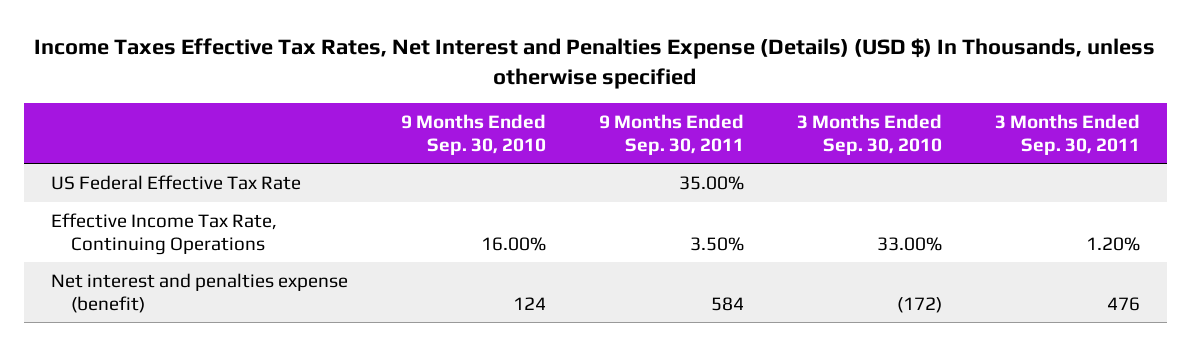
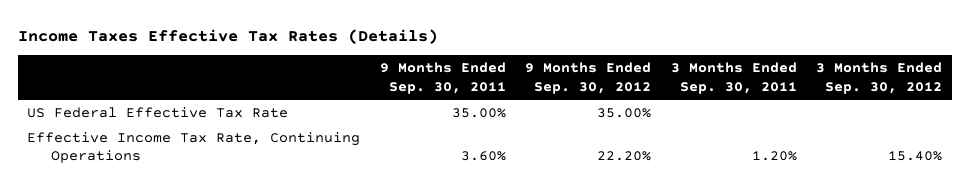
- Income Taxes Effective Tax Rates, Net Interest and Penalties Expense (Details) (USD $) In Thousands, unless otherwise specified
+ Income Taxes Effective Tax Rates (Details)
- | 9 Months Ended Sep. 30, 2010 | 9 Months Ended Sep. 30, 2011 | 3 Months Ended Sep. 30, 2010 | 3 Months Ended Sep. 30, 2011
+ | 9 Months Ended Sep. 30, 2011 | 9 Months Ended Sep. 30, 2012 | 3 Months Ended Sep. 30, 2011 | 3 Months Ended Sep. 30, 2012
- Effective Income Tax Rate, Continuing Operations | 16.00% | 3.50% | 33.00% | 1.20%
- Net interest and penalties expense (benefit) | 124 | 584 | (172) | 476
+ Effective Income Tax Rate, Continuing Operations | 3.60% | 22.20% | 1.20% | 15.40%

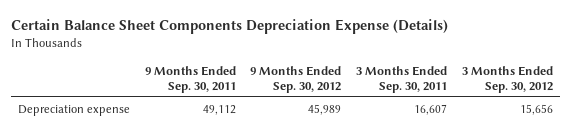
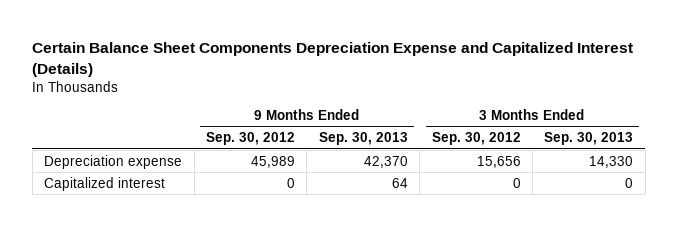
- Certain Balance Sheet Components Depreciation Expense (Details)
+ Certain Balance Sheet Components Depreciation Expense and Capitalized Interest (Details)
- | 9 Months Ended Sep. 30, 2011 | 9 Months Ended Sep. 30, 2012 | 3 Months Ended Sep. 30, 2011 | 3 Months Ended Sep. 30, 2012
+ | 9 Months Ended Sep. 30, 2012 | 9 Months Ended Sep. 30, 2013 | 3 Months Ended Sep. 30, 2012 | 3 Months Ended Sep. 30, 2013
+ Capitalized interest | 0 | 64 | 0 | 0

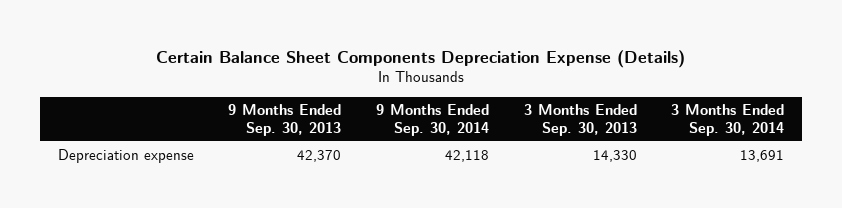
- Certain Balance Sheet Components Depreciation Expense and Capitalized Interest (Details)
+ Certain Balance Sheet Components Depreciation Expense (Details)
- | 9 Months Ended Sep. 30, 2012 | 9 Months Ended Sep. 30, 2013 | 3 Months Ended Sep. 30, 2012 | 3 Months Ended Sep. 30, 2013
+ | 9 Months Ended Sep. 30, 2013 | 9 Months Ended Sep. 30, 2014 | 3 Months Ended Sep. 30, 2013 | 3 Months Ended Sep. 30, 2014
- Capitalized interest | 0 | 64 | 0 | 0

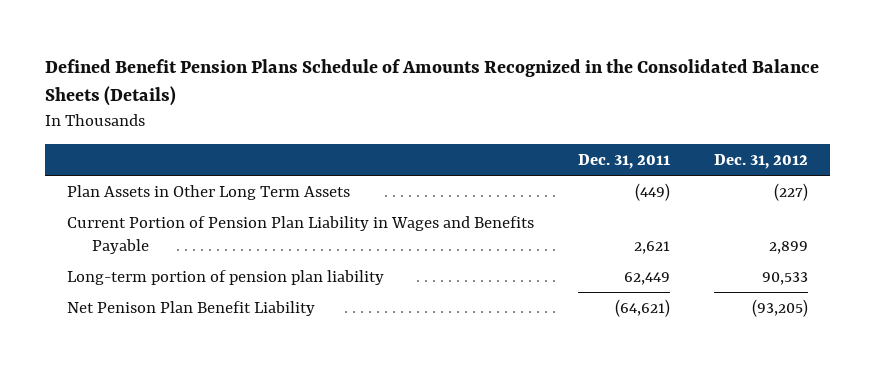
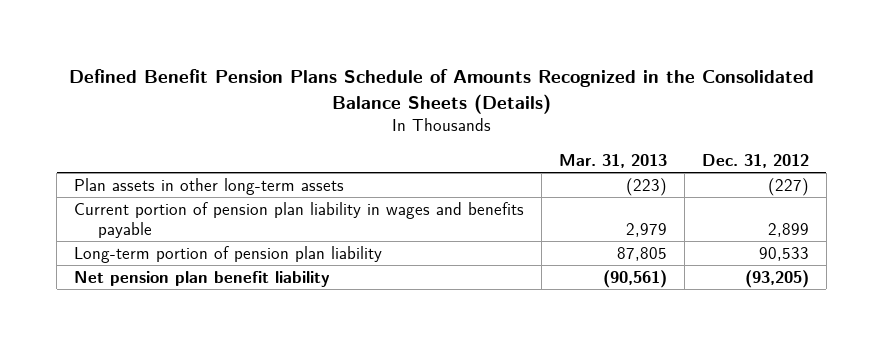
- | Dec. 31, 2011 | Dec. 31, 2012
+ | Mar. 31, 2013 | Dec. 31, 2012
- Plan Assets in Other Long Term Assets | (449) | (227)
- Current Portion of Pension Plan Liability in Wages and Benefits Payable | 2,621 | 2,899
+ Plan assets in other long-term assets | (223) | (227)
+ Current portion of pension plan liability in wages and benefits payable | 2,979 | 2,899
- Net Penison Plan Benefit Liability | (64,621) | (93,205)
+ Net pension plan benefit liability | (90,561) | (93,205)

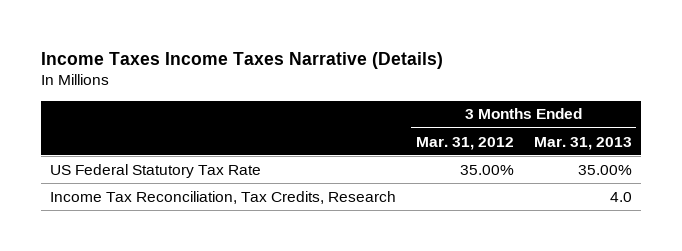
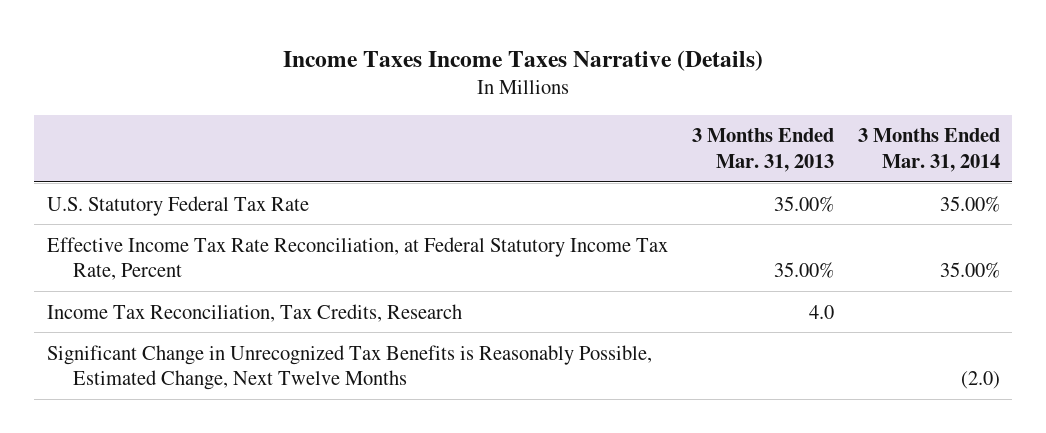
- | 3 Months Ended Mar. 31, 2012 | 3 Months Ended Mar. 31, 2013
+ | 3 Months Ended Mar. 31, 2013 | 3 Months Ended Mar. 31, 2014
- US Federal Statutory Tax Rate | 35.00% | 35.00%
+ U.S. Statutory Federal Tax Rate | 35.00% | 35.00%
+ Effective Income Tax Rate Reconciliation, at Federal Statutory Income Tax Rate, Percent | 35.00% | 35.00%
+ Significant Change in Unrecognized Tax Benefits is Reasonably Possible, Estimated Change, Next Twelve Months | | (2.0)

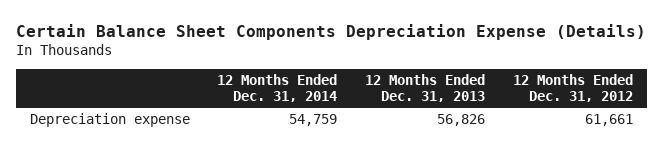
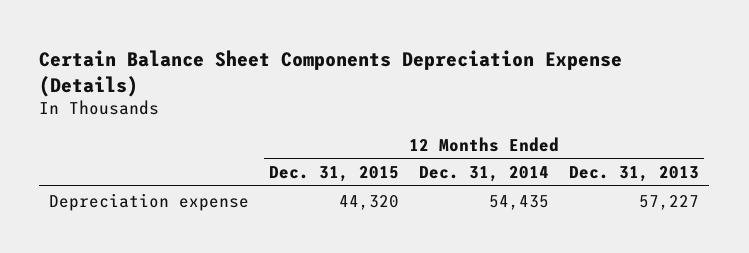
- | 12 Months Ended Dec. 31, 2014 | 12 Months Ended Dec. 31, 2013 | 12 Months Ended Dec. 31, 2012
+ | 12 Months Ended Dec. 31, 2015 | 12 Months Ended Dec. 31, 2014 | 12 Months Ended Dec. 31, 2013
- Depreciation expense | 54,759 | 56,826 | 61,661
+ Depreciation expense | 44,320 | 54,435 | 57,227

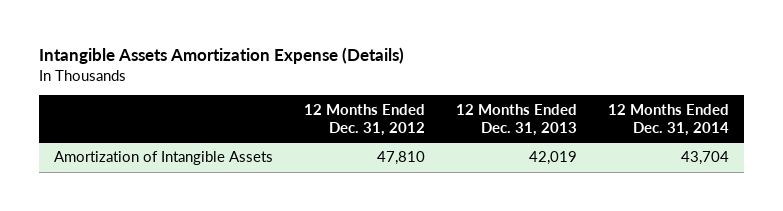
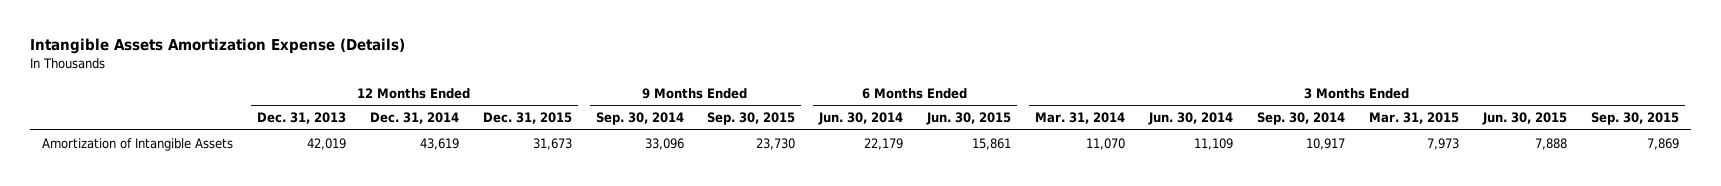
- | 12 Months Ended Dec. 31, 2012 | 12 Months Ended Dec. 31, 2013 | 12 Months Ended Dec. 31, 2014
+ | 12 Months Ended Dec. 31, 2013 | 12 Months Ended Dec. 31, 2014 | 12 Months Ended Dec. 31, 2015 | 9 Months Ended Sep. 30, 2014 | 9 Months Ended Sep. 30, 2015 | 6 Months Ended Jun. 30, 2014 | 6 Months Ended Jun. 30, 2015 | 3 Months Ended Mar. 31, 2014 | 3 Months Ended Jun. 30, 2014 | 3 Months Ended Sep. 30, 2014 | 3 Months Ended Mar. 31, 2015 | 3 Months Ended Jun. 30, 2015 | 3 Months Ended Sep. 30, 2015
- Amortization of Intangible Assets | 47,810 | 42,019 | 43,704
+ Amortization of Intangible Assets | 42,019 | 43,619 | 31,673 | 33,096 | 23,730 | 22,179 | 15,861 | 11,070 | 11,109 | 10,917 | 7,973 | 7,888 | 7,869

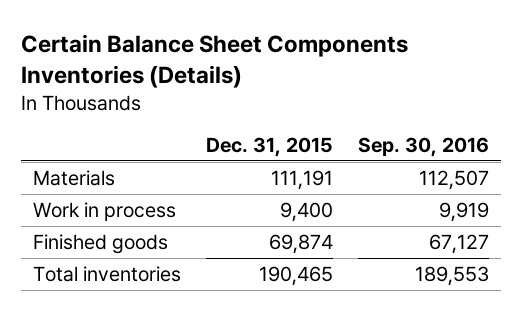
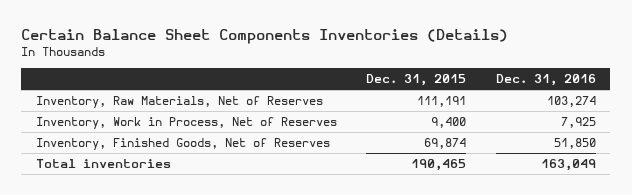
- | Dec. 31, 2015 | Sep. 30, 2016
+ | Dec. 31, 2015 | Dec. 31, 2016
- Materials | 111,191 | 112,507
- Work in process | 9,400 | 9,919
- Finished goods | 69,874 | 67,127
+ Inventory, Raw Materials, Net of Reserves | 111,191 | 103,274
+ Inventory, Work in Process, Net of Reserves | 9,400 | 7,925
+ Inventory, Finished Goods, Net of Reserves | 69,874 | 51,850

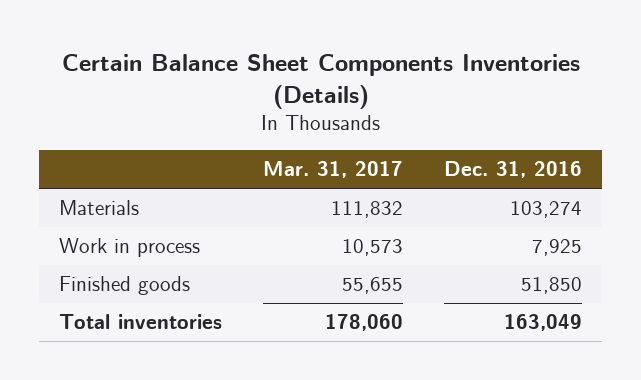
- | Dec. 31, 2015 | Dec. 31, 2016
+ | Mar. 31, 2017 | Dec. 31, 2016
- Inventory, Raw Materials, Net of Reserves | 111,191 | 103,274
- Inventory, Work in Process, Net of Reserves | 9,400 | 7,925
- Inventory, Finished Goods, Net of Reserves | 69,874 | 51,850
+ Materials | 111,832 | 103,274
+ Work in process | 10,573 | 7,925
+ Finished goods | 55,655 | 51,850

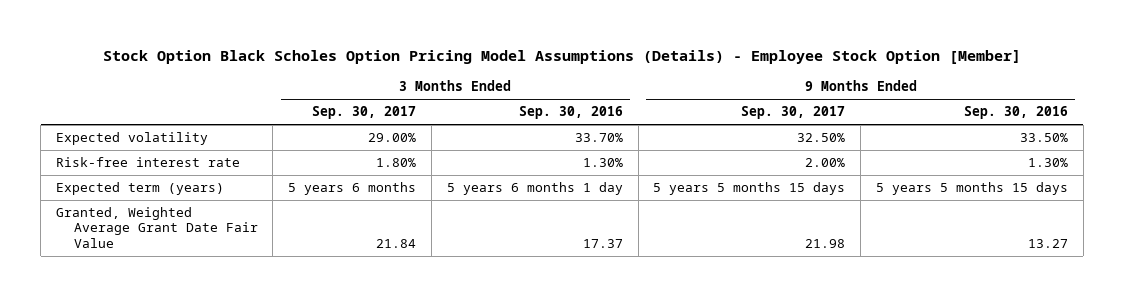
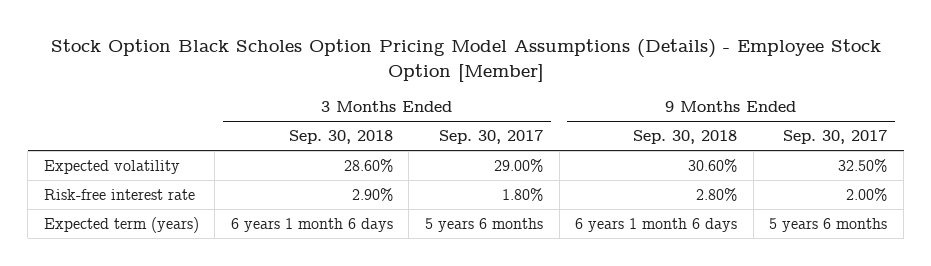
- | 3 Months Ended Sep. 30, 2017 | 3 Months Ended Sep. 30, 2016 | 9 Months Ended Sep. 30, 2017 | 9 Months Ended Sep. 30, 2016
+ | 3 Months Ended Sep. 30, 2018 | 3 Months Ended Sep. 30, 2017 | 9 Months Ended Sep. 30, 2018 | 9 Months Ended Sep. 30, 2017
- Expected term (years) | 5 years 6 months | 5 years 6 months 1 day | 5 years 5 months 15 days | 5 years 5 months 15 days
- Granted, Weighted Average Grant Date Fair Value | 21.84 | 17.37 | 21.98 | 13.27
+ Expected term (years) | 6 years 1 month 6 days | 5 years 6 months | 6 years 1 month 6 days | 5 years 6 months

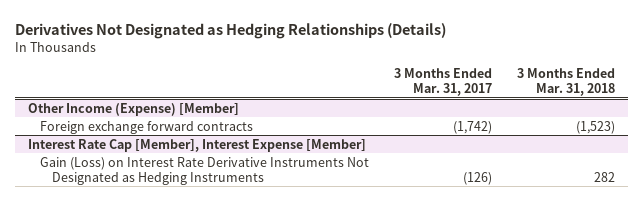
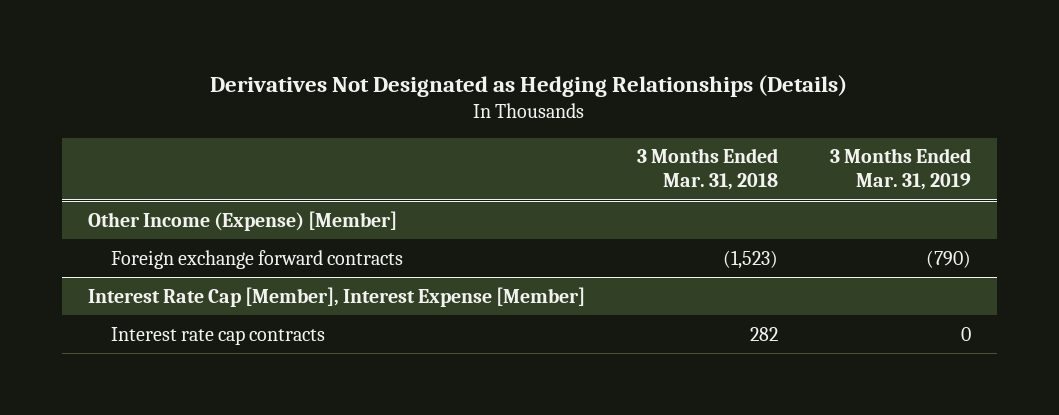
- | 3 Months Ended Mar. 31, 2017 | 3 Months Ended Mar. 31, 2018
+ | 3 Months Ended Mar. 31, 2018 | 3 Months Ended Mar. 31, 2019
@ Interest Rate Cap [Member], Interest Expense [Member]
- Gain (Loss) on Interest Rate Derivative Instruments Not Designated as Hedging Instruments | (126) | 282
+ Interest rate cap contracts | 282 | 0

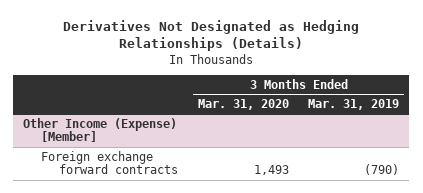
- | 3 Months Ended Mar. 31, 2018 | 3 Months Ended Mar. 31, 2019
+ | 3 Months Ended Mar. 31, 2020 | 3 Months Ended Mar. 31, 2019
- Interest Rate Cap [Member], Interest Expense [Member]
- Interest rate cap contracts | 282 | 0

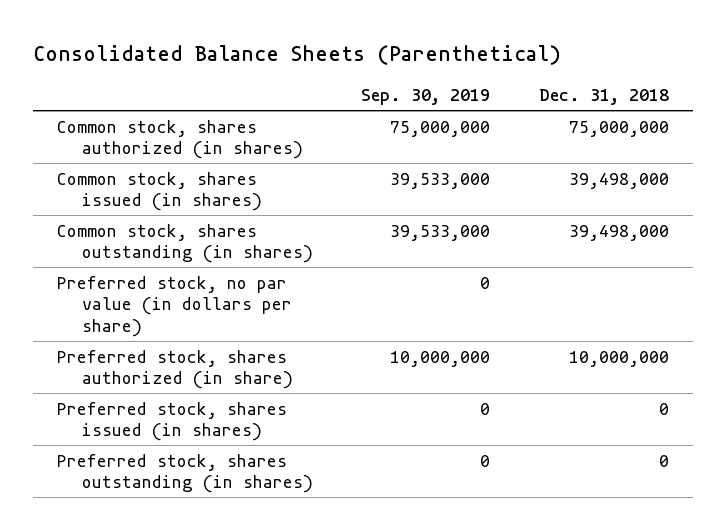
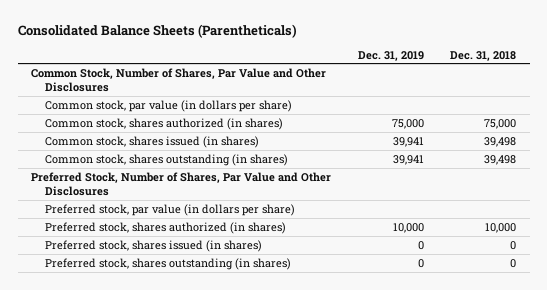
- Consolidated Balance Sheets (Parenthetical)
+ Consolidated Balance Sheets (Parentheticals)
- | Sep. 30, 2019 | Dec. 31, 2018
+ | Dec. 31, 2019 | Dec. 31, 2018
- Common stock, shares authorized (in shares) | 75,000,000 | 75,000,000
- Common stock, shares issued (in shares) | 39,533,000 | 39,498,000
- Common stock, shares outstanding (in shares) | 39,533,000 | 39,498,000
- Preferred stock, no par value (in dollars per share) | 0 |
- Preferred stock, shares authorized (in share) | 10,000,000 | 10,000,000
+ Common Stock, Number of Shares, Par Value and Other Disclosures
+ Common stock, par value (in dollars per share)
+ Common stock, shares authorized (in shares) | 75,000 | 75,000
+ Common stock, shares issued (in shares) | 39,941 | 39,498
+ Common stock, shares outstanding (in shares) | 39,941 | 39,498
+ Preferred Stock, Number of Shares, Par Value and Other Disclosures
+ Preferred stock, par value (in dollars per share)
+ Preferred stock, shares authorized (in shares) | 10,000 | 10,000

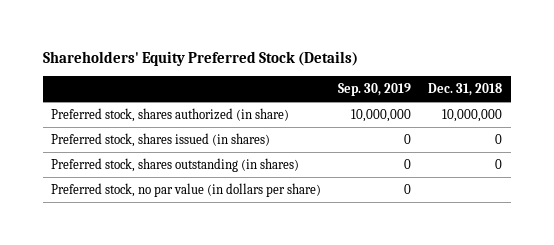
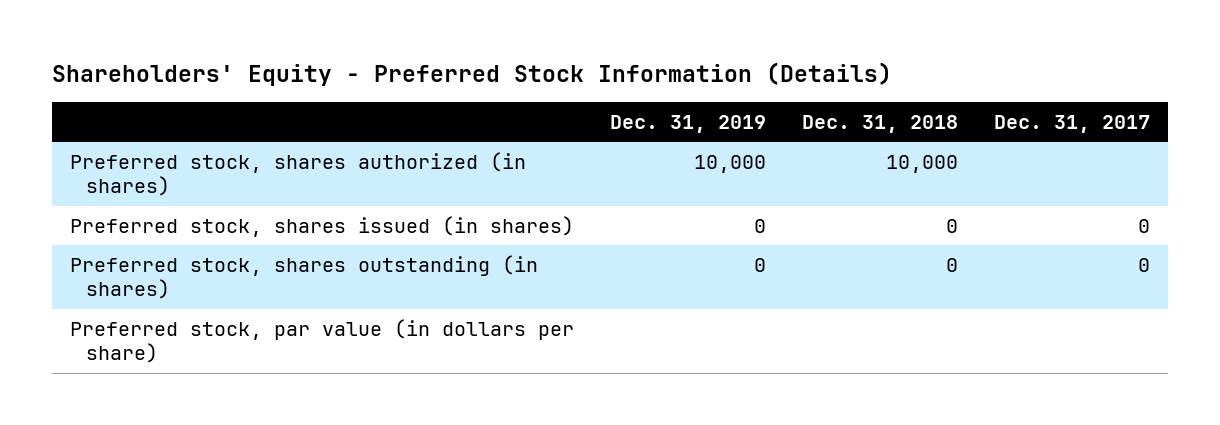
- Shareholders' Equity Preferred Stock (Details)
+ Shareholders' Equity - Preferred Stock Information (Details)
- | Sep. 30, 2019 | Dec. 31, 2018
+ | Dec. 31, 2019 | Dec. 31, 2018 | Dec. 31, 2017
- Preferred stock, shares authorized (in share) | 10,000,000 | 10,000,000
+ Preferred stock, shares authorized (in shares) | 10,000 | 10,000 |
- Preferred stock, no par value (in dollars per share) | 0 |
+ Preferred stock, par value (in dollars per share)

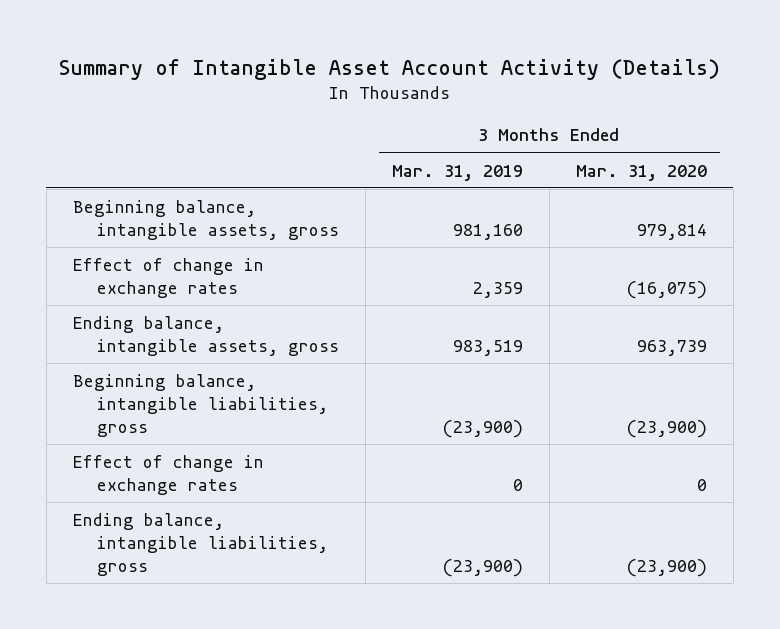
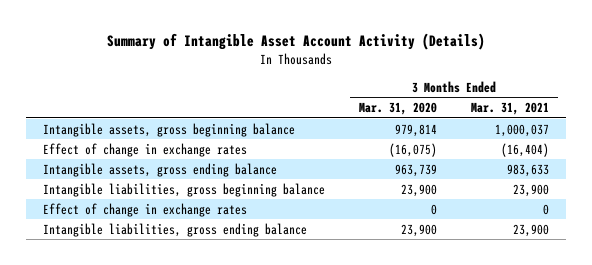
- | 3 Months Ended Mar. 31, 2019 | 3 Months Ended Mar. 31, 2020
+ | 3 Months Ended Mar. 31, 2020 | 3 Months Ended Mar. 31, 2021
- Beginning balance, intangible assets, gross | 981,160 | 979,814
+ Intangible assets, gross beginning balance | 979,814 | 1,000,037
- Ending balance, intangible assets, gross | 983,519 | 963,739
- Beginning balance, intangible liabilities, gross | (23,900) | (23,900)
+ Intangible assets, gross ending balance | 963,739 | 983,633
+ Intangible liabilities, gross beginning balance | 23,900 | 23,900
- Ending balance, intangible liabilities, gross | (23,900) | (23,900)
+ Intangible liabilities, gross ending balance | 23,900 | 23,900

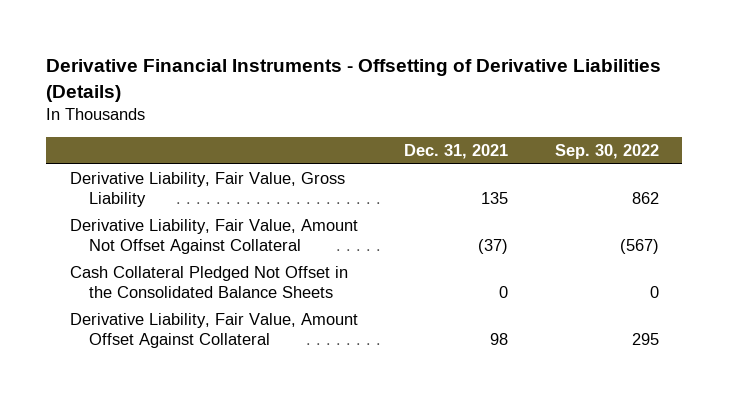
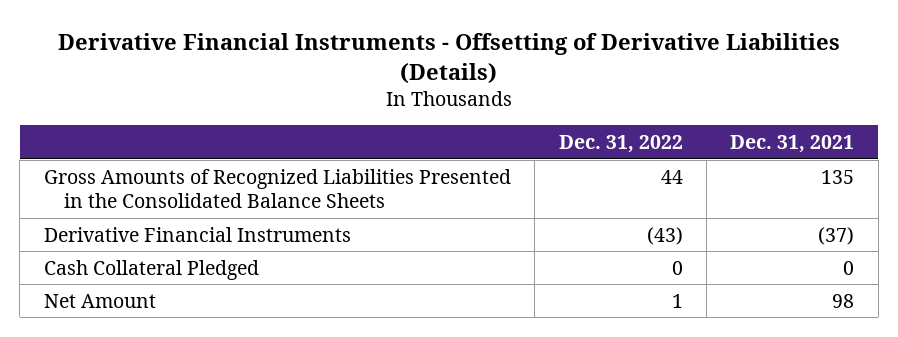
- | Dec. 31, 2021 | Sep. 30, 2022
+ | Dec. 31, 2022 | Dec. 31, 2021
- Derivative Liability, Fair Value, Gross Liability | 135 | 862
- Derivative Liability, Fair Value, Amount Not Offset Against Collateral | (37) | (567)
- Cash Collateral Pledged Not Offset in the Consolidated Balance Sheets | 0 | 0
- Derivative Liability, Fair Value, Amount Offset Against Collateral | 98 | 295
+ Gross Amounts of Recognized Liabilities Presented in the Consolidated Balance Sheets | 44 | 135
+ Derivative Financial Instruments | (43) | (37)
+ Cash Collateral Pledged | 0 | 0
+ Net Amount | 1 | 98

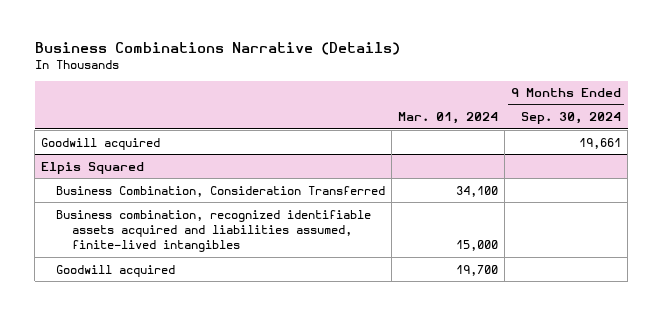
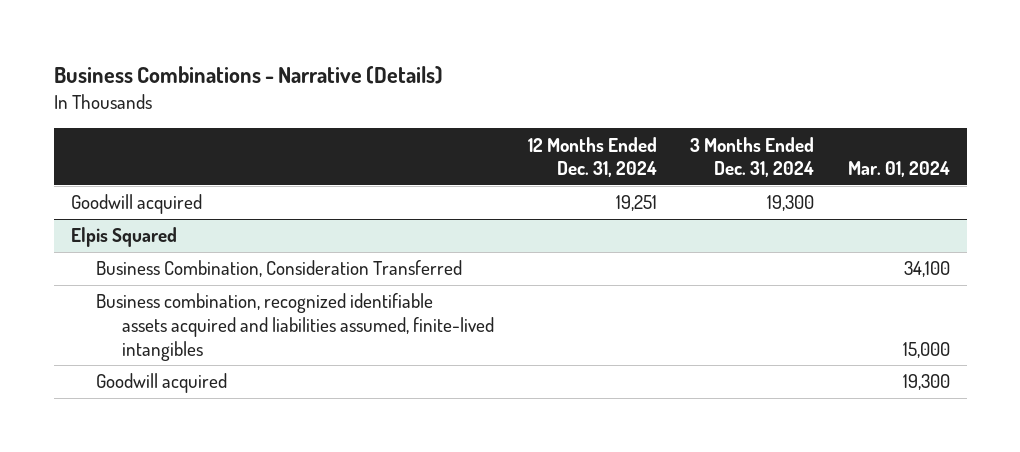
- Business Combinations Narrative (Details)
+ Business Combinations - Narrative (Details)
- | Mar. 01, 2024 | 9 Months Ended Sep. 30, 2024
+ | 12 Months Ended Dec. 31, 2024 | 3 Months Ended Dec. 31, 2024 | Mar. 01, 2024
@ Elpis Squared
- Goodwill acquired | 19,700 |
+ Goodwill acquired | | | 19,300

